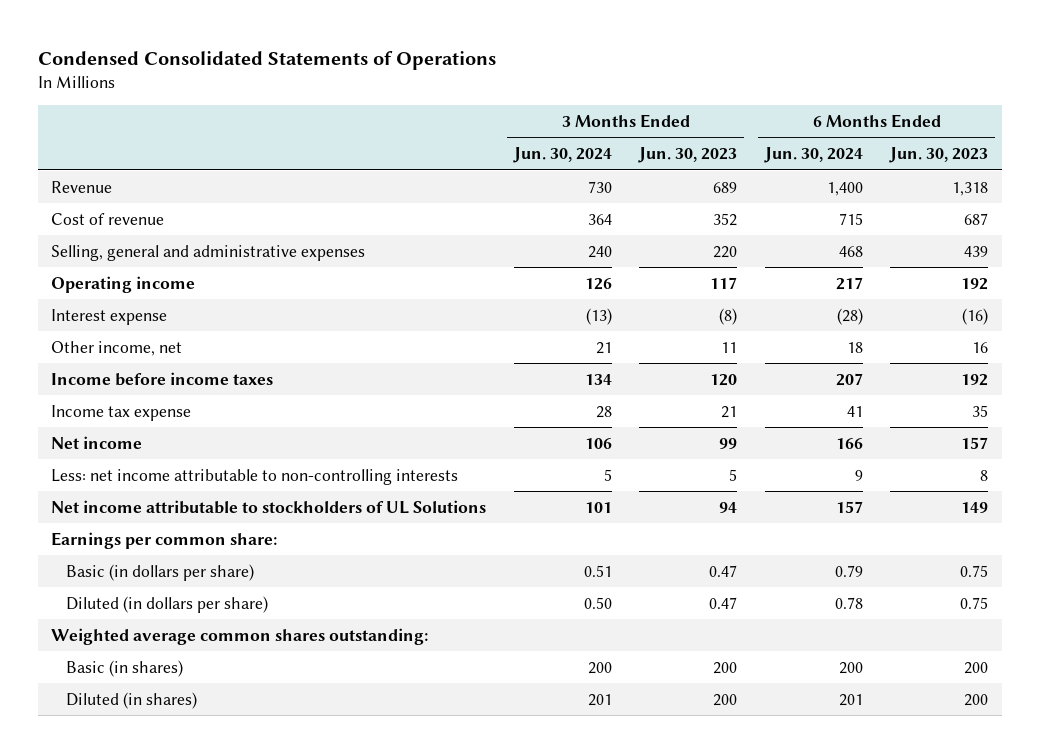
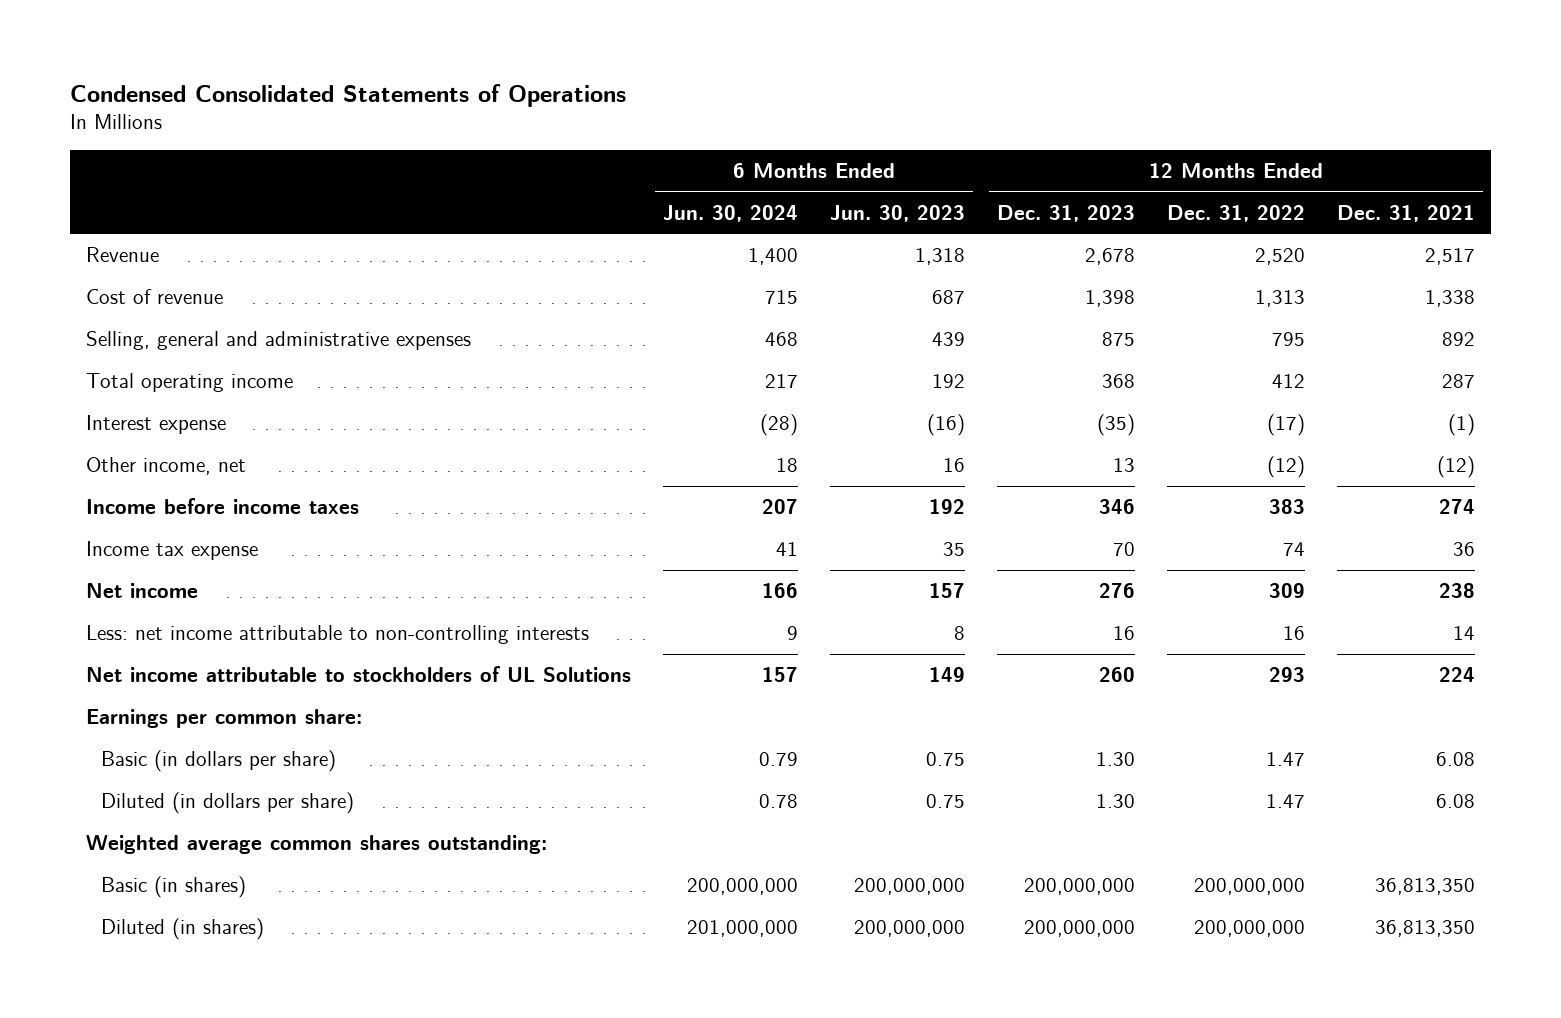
- | 3 Months Ended Jun. 30, 2024 | 3 Months Ended Jun. 30, 2023 | 6 Months Ended Jun. 30, 2024 | 6 Months Ended Jun. 30, 2023
+ | 6 Months Ended Jun. 30, 2024 | 6 Months Ended Jun. 30, 2023 | 12 Months Ended Dec. 31, 2023 | 12 Months Ended Dec. 31, 2022 | 12 Months Ended Dec. 31, 2021
- Operating income | 126 | 117 | 217 | 192
+ Total operating income | 217 | 192 | 368 | 412 | 287
- Basic (in shares) | 200 | 200 | 200 | 200
- Diluted (in shares) | 201 | 200 | 201 | 200
+ Basic (in shares) | 200,000,000 | 200,000,000 | 200,000,000 | 200,000,000 | 36,813,350
+ Diluted (in shares) | 201,000,000 | 200,000,000 | 200,000,000 | 200,000,000 | 36,813,350

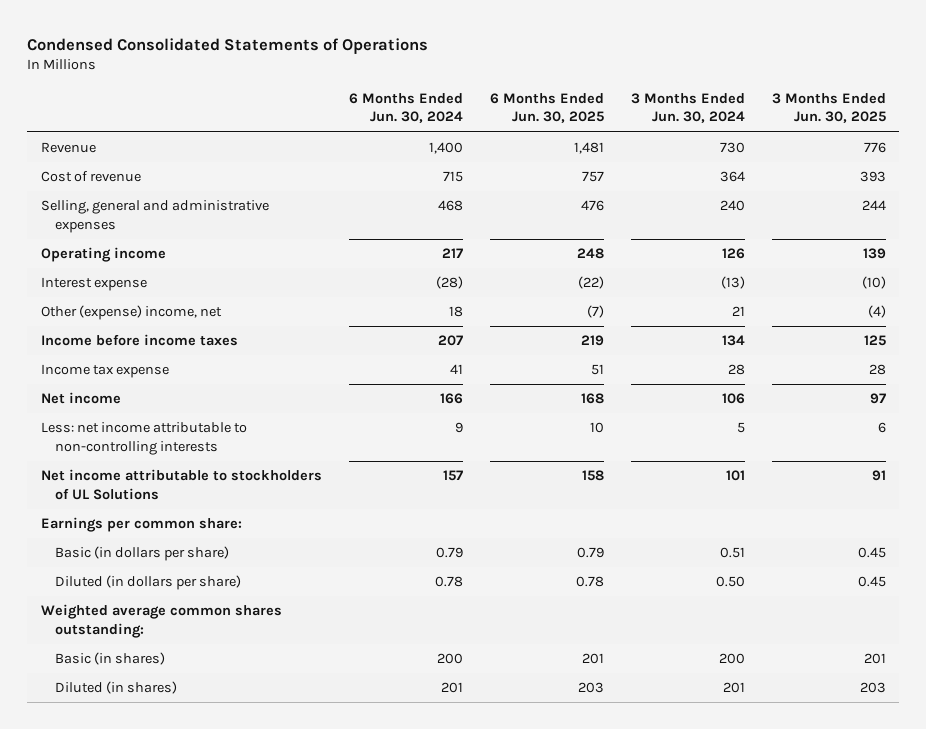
- | 6 Months Ended Jun. 30, 2024 | 6 Months Ended Jun. 30, 2023 | 12 Months Ended Dec. 31, 2023 | 12 Months Ended Dec. 31, 2022 | 12 Months Ended Dec. 31, 2021
+ | 6 Months Ended Jun. 30, 2024 | 6 Months Ended Jun. 30, 2025 | 3 Months Ended Jun. 30, 2024 | 3 Months Ended Jun. 30, 2025
- Total operating income | 217 | 192 | 368 | 412 | 287
+ Operating income | 217 | 248 | 126 | 139
- Other income, net | 18 | 16 | 13 | (12) | (12)
+ Other (expense) income, net | 18 | (7) | 21 | (4)
- Basic (in shares) | 200,000,000 | 200,000,000 | 200,000,000 | 200,000,000 | 36,813,350
- Diluted (in shares) | 201,000,000 | 200,000,000 | 200,000,000 | 200,000,000 | 36,813,350
+ Basic (in shares) | 200 | 201 | 200 | 201
+ Diluted (in shares) | 201 | 203 | 201 | 203

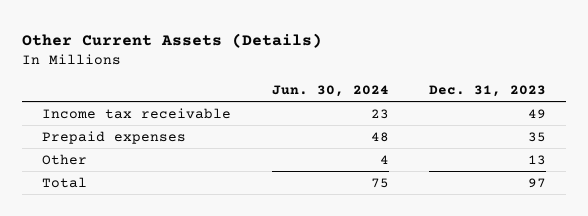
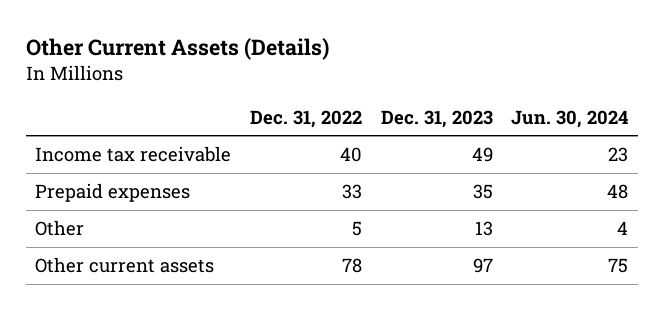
- | Jun. 30, 2024 | Dec. 31, 2023
+ | Dec. 31, 2022 | Dec. 31, 2023 | Jun. 30, 2024
- Total | 75 | 97
+ Other current assets | 78 | 97 | 75

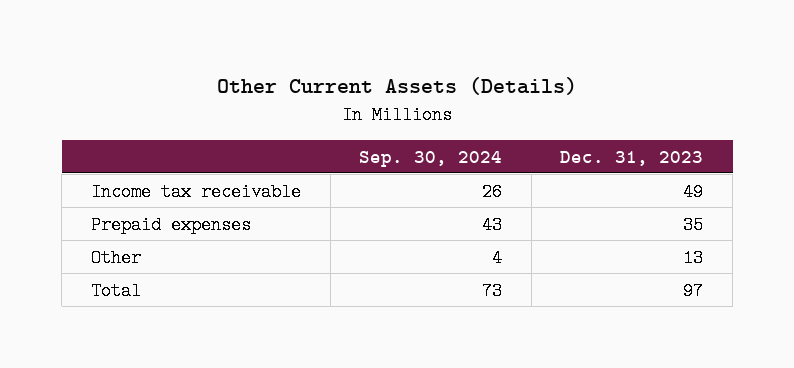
- | Dec. 31, 2022 | Dec. 31, 2023 | Jun. 30, 2024
+ | Sep. 30, 2024 | Dec. 31, 2023
- Other current assets | 78 | 97 | 75
+ Total | 73 | 97

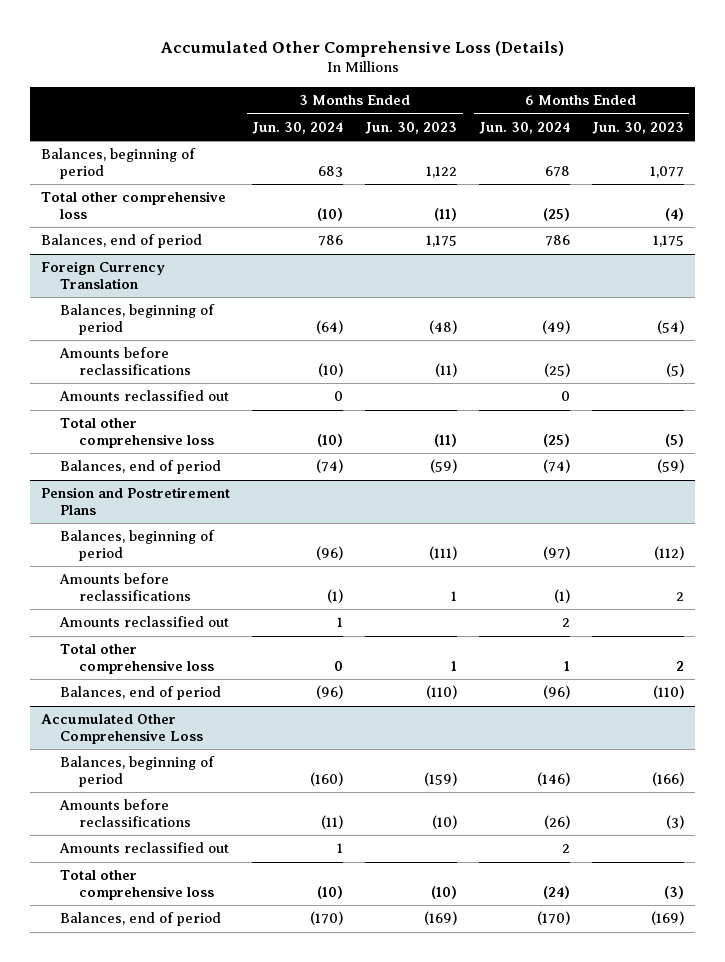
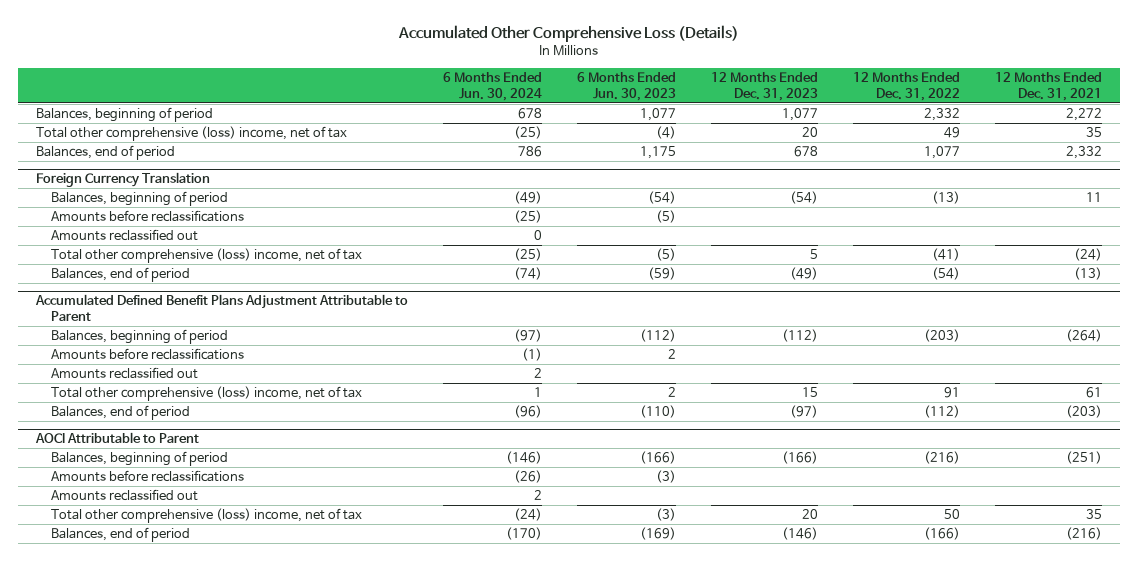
- | 3 Months Ended Jun. 30, 2024 | 3 Months Ended Jun. 30, 2023 | 6 Months Ended Jun. 30, 2024 | 6 Months Ended Jun. 30, 2023
+ | 6 Months Ended Jun. 30, 2024 | 6 Months Ended Jun. 30, 2023 | 12 Months Ended Dec. 31, 2023 | 12 Months Ended Dec. 31, 2022 | 12 Months Ended Dec. 31, 2021
- Total other comprehensive loss | (10) | (11) | (25) | (4)
+ Total other comprehensive (loss) income, net of tax | (25) | (4) | 20 | 49 | 35
@ Foreign Currency Translation
- Total other comprehensive loss | (10) | (11) | (25) | (5)
+ Total other comprehensive (loss) income, net of tax | (25) | (5) | 5 | (41) | (24)
- Pension and Postretirement Plans
+ Accumulated Defined Benefit Plans Adjustment Attributable to Parent
- Total other comprehensive loss | 0 | 1 | 1 | 2
+ Total other comprehensive (loss) income, net of tax | 1 | 2 | 15 | 91 | 61
- Accumulated Other Comprehensive Loss
+ AOCI Attributable to Parent
- Total other comprehensive loss | (10) | (10) | (24) | (3)
+ Total other comprehensive (loss) income, net of tax | (24) | (3) | 20 | 50 | 35

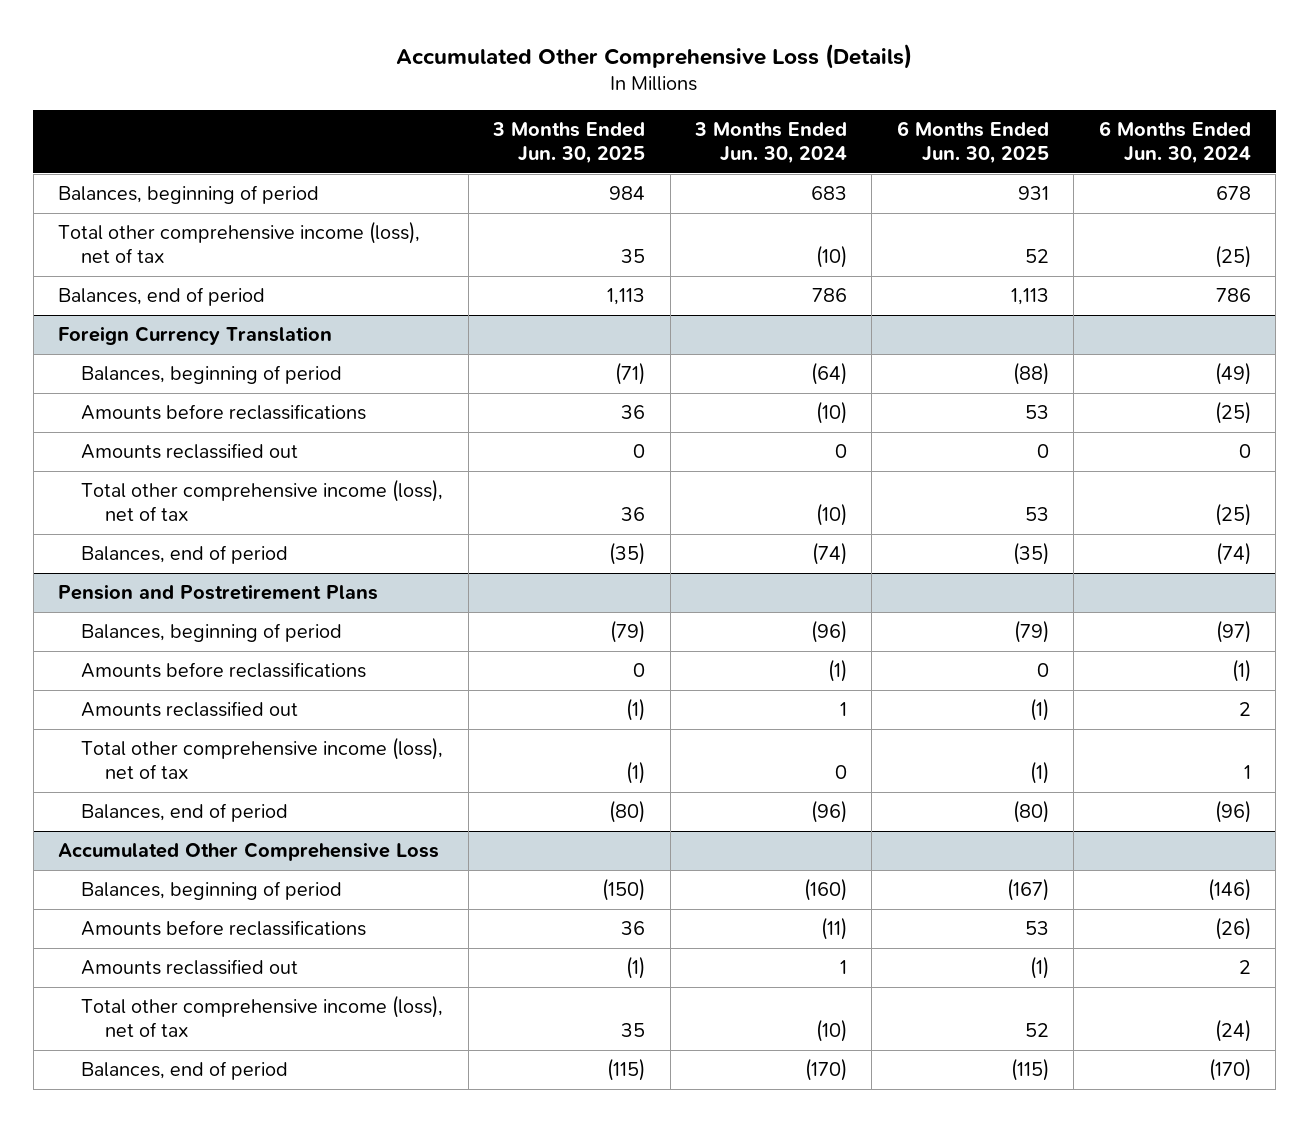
- | 6 Months Ended Jun. 30, 2024 | 6 Months Ended Jun. 30, 2023 | 12 Months Ended Dec. 31, 2023 | 12 Months Ended Dec. 31, 2022 | 12 Months Ended Dec. 31, 2021
+ | 3 Months Ended Jun. 30, 2025 | 3 Months Ended Jun. 30, 2024 | 6 Months Ended Jun. 30, 2025 | 6 Months Ended Jun. 30, 2024
- Total other comprehensive (loss) income, net of tax | (25) | (4) | 20 | 49 | 35
+ Total other comprehensive income (loss), net of tax | 35 | (10) | 52 | (25)
@ Foreign Currency Translation
- Total other comprehensive (loss) income, net of tax | (25) | (5) | 5 | (41) | (24)
+ Total other comprehensive income (loss), net of tax | 36 | (10) | 53 | (25)
- Accumulated Defined Benefit Plans Adjustment Attributable to Parent
+ Pension and Postretirement Plans
- Total other comprehensive (loss) income, net of tax | 1 | 2 | 15 | 91 | 61
+ Total other comprehensive income (loss), net of tax | (1) | 0 | (1) | 1
- AOCI Attributable to Parent
+ Accumulated Other Comprehensive Loss
- Total other comprehensive (loss) income, net of tax | (24) | (3) | 20 | 50 | 35
+ Total other comprehensive income (loss), net of tax | 35 | (10) | 52 | (24)

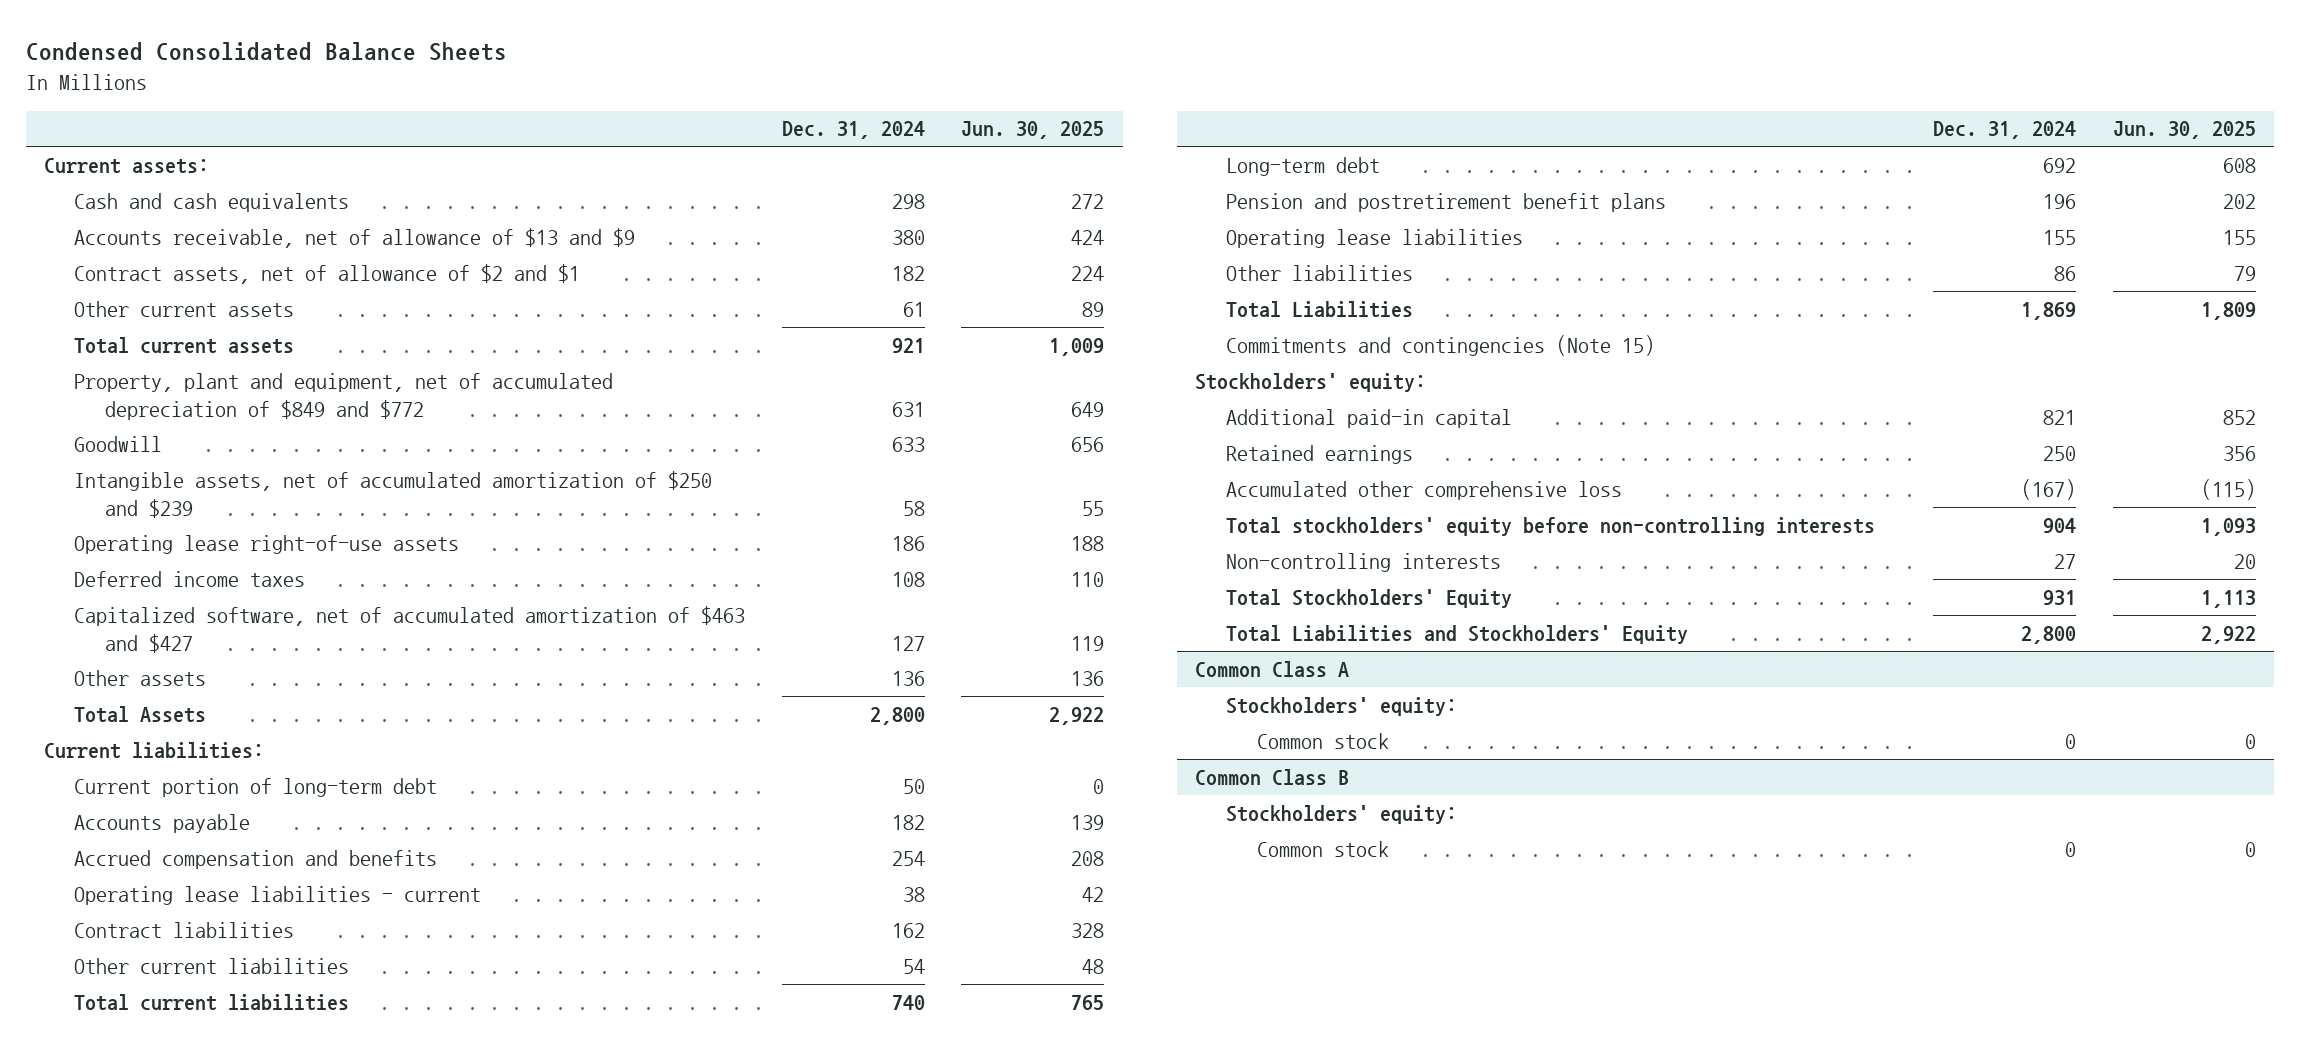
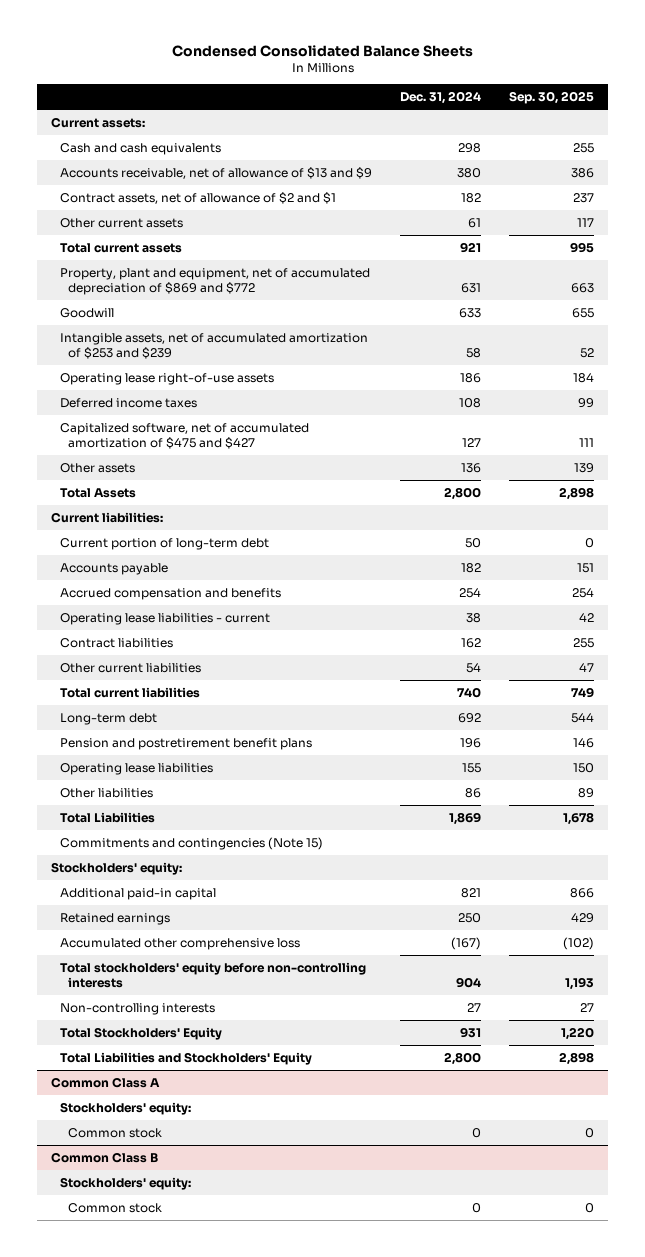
- | Dec. 31, 2024 | Jun. 30, 2025
+ | Dec. 31, 2024 | Sep. 30, 2025
- Property, plant and equipment, net of accumulated depreciation of $849 and $772 | 631 | 649
+ Property, plant and equipment, net of accumulated depreciation of $869 and $772 | 631 | 663
- Intangible assets, net of accumulated amortization of $250 and $239 | 58 | 55
+ Intangible assets, net of accumulated amortization of $253 and $239 | 58 | 52
- Capitalized software, net of accumulated amortization of $463 and $427 | 127 | 119
+ Capitalized software, net of accumulated amortization of $475 and $427 | 127 | 111

